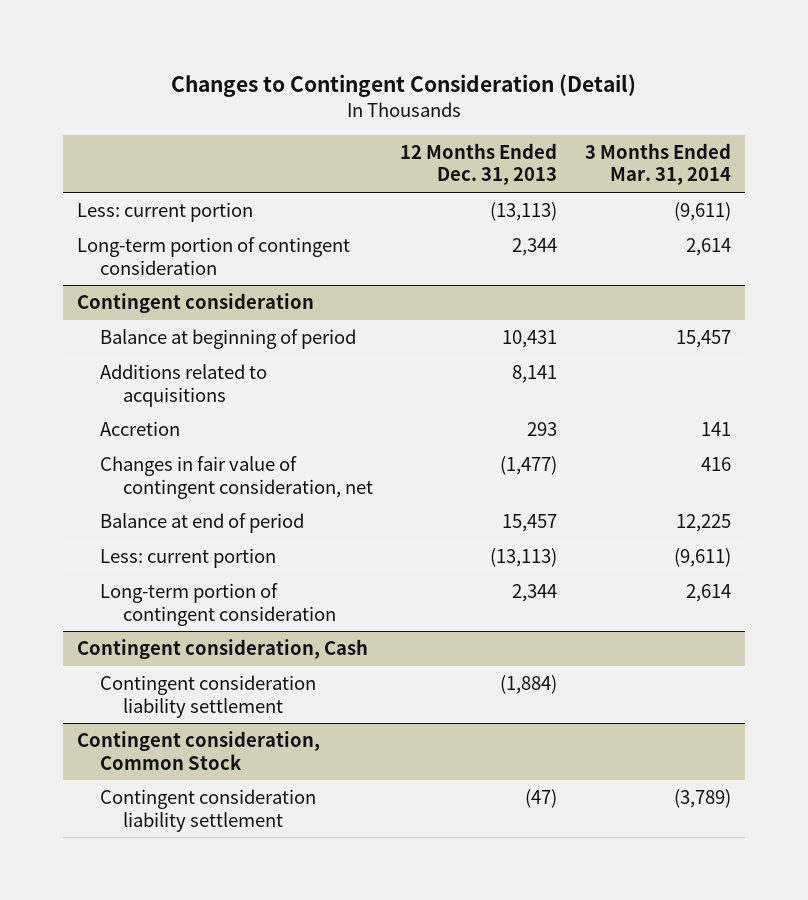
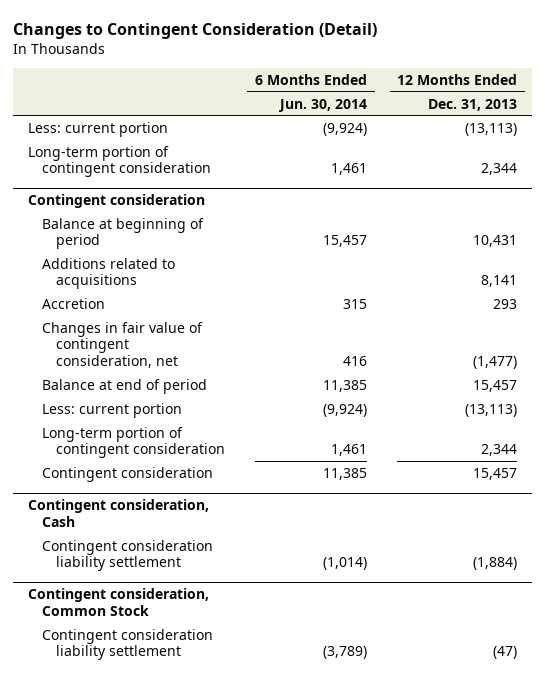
- | 12 Months Ended Dec. 31, 2013 | 3 Months Ended Mar. 31, 2014
+ | 6 Months Ended Jun. 30, 2014 | 12 Months Ended Dec. 31, 2013
@ Contingent consideration
+ Contingent consideration | 11,385 | 15,457

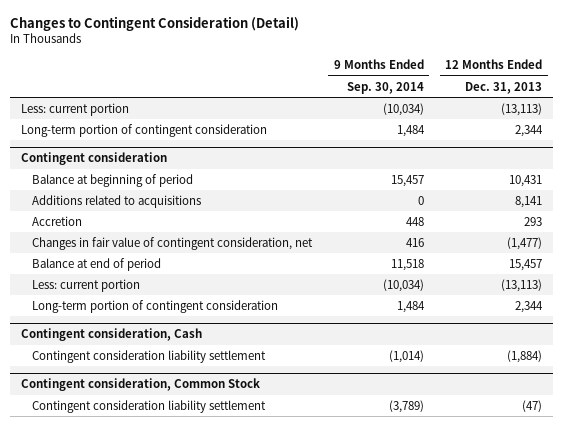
- | 6 Months Ended Jun. 30, 2014 | 12 Months Ended Dec. 31, 2013
+ | 9 Months Ended Sep. 30, 2014 | 12 Months Ended Dec. 31, 2013
@ Contingent consideration
- Contingent consideration | 11,385 | 15,457

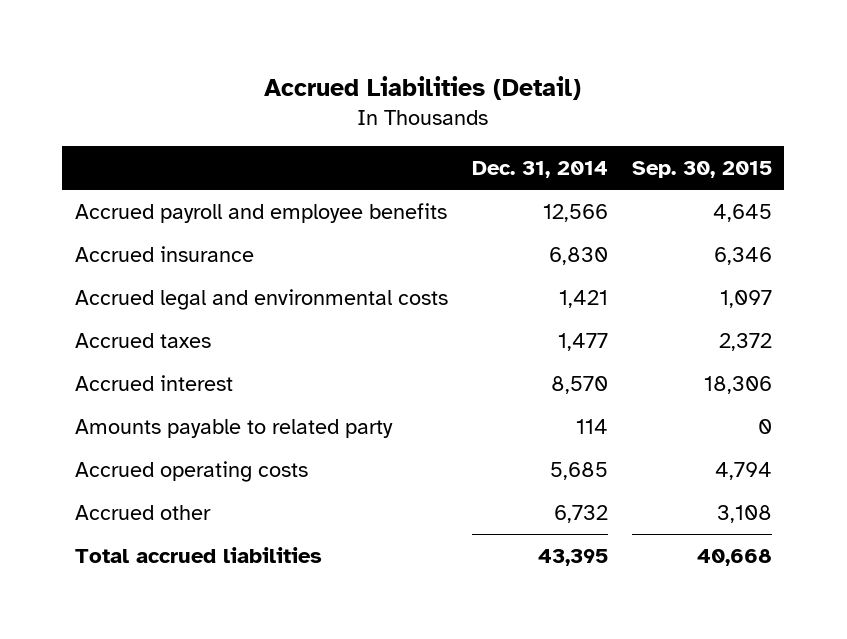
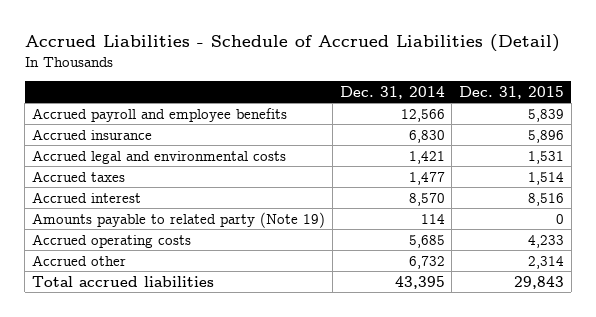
- Accrued Liabilities (Detail)
+ Accrued Liabilities - Schedule of Accrued Liabilities (Detail)
- | Dec. 31, 2014 | Sep. 30, 2015
+ | Dec. 31, 2014 | Dec. 31, 2015
- Amounts payable to related party | 114 | 0
+ Amounts payable to related party (Note 19) | 114 | 0

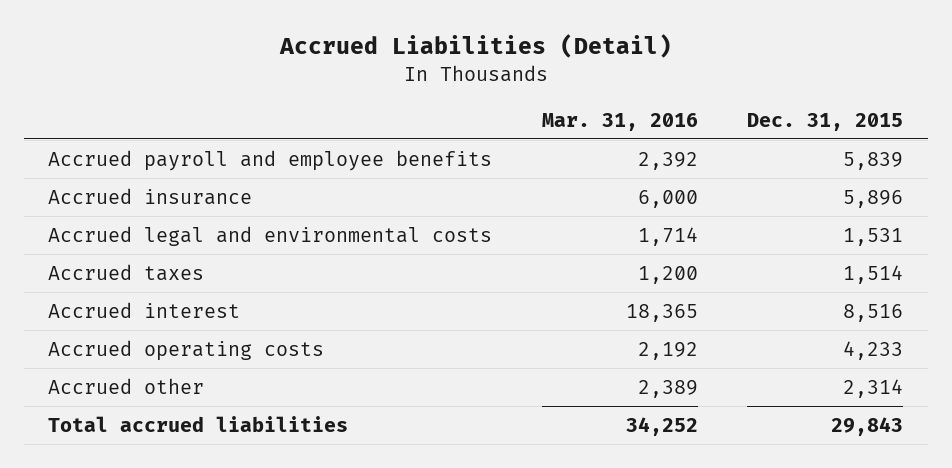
- Accrued Liabilities - Schedule of Accrued Liabilities (Detail)
+ Accrued Liabilities (Detail)
- | Dec. 31, 2014 | Dec. 31, 2015
+ | Mar. 31, 2016 | Dec. 31, 2015
- Amounts payable to related party (Note 19) | 114 | 0

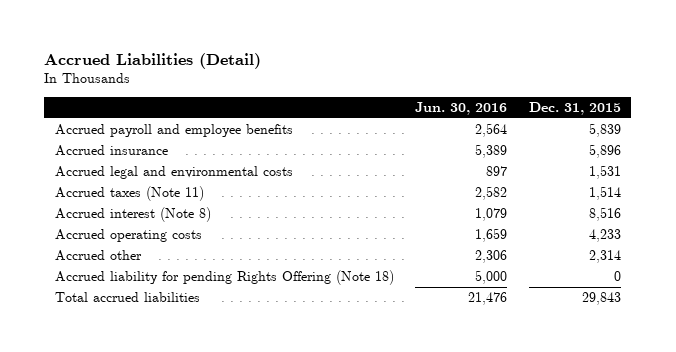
- | Mar. 31, 2016 | Dec. 31, 2015
+ | Jun. 30, 2016 | Dec. 31, 2015
- Accrued taxes | 1,200 | 1,514
- Accrued interest | 18,365 | 8,516
+ Accrued taxes (Note 11) | 2,582 | 1,514
+ Accrued interest (Note 8) | 1,079 | 8,516
+ Accrued liability for pending Rights Offering (Note 18) | 5,000 | 0

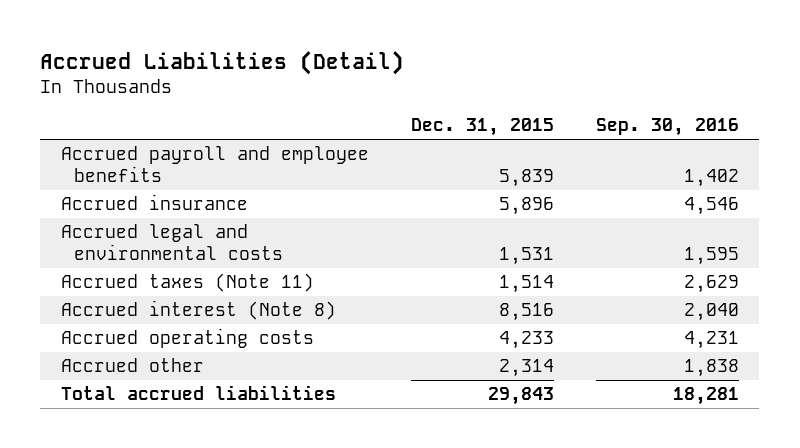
- | Jun. 30, 2016 | Dec. 31, 2015
+ | Dec. 31, 2015 | Sep. 30, 2016
- Accrued liability for pending Rights Offering (Note 18) | 5,000 | 0

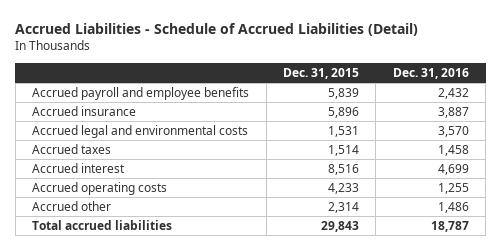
- Accrued Liabilities (Detail)
+ Accrued Liabilities - Schedule of Accrued Liabilities (Detail)
- | Dec. 31, 2015 | Sep. 30, 2016
+ | Dec. 31, 2015 | Dec. 31, 2016
- Accrued taxes (Note 11) | 1,514 | 2,629
- Accrued interest (Note 8) | 8,516 | 2,040
+ Accrued taxes | 1,514 | 1,458
+ Accrued interest | 8,516 | 4,699

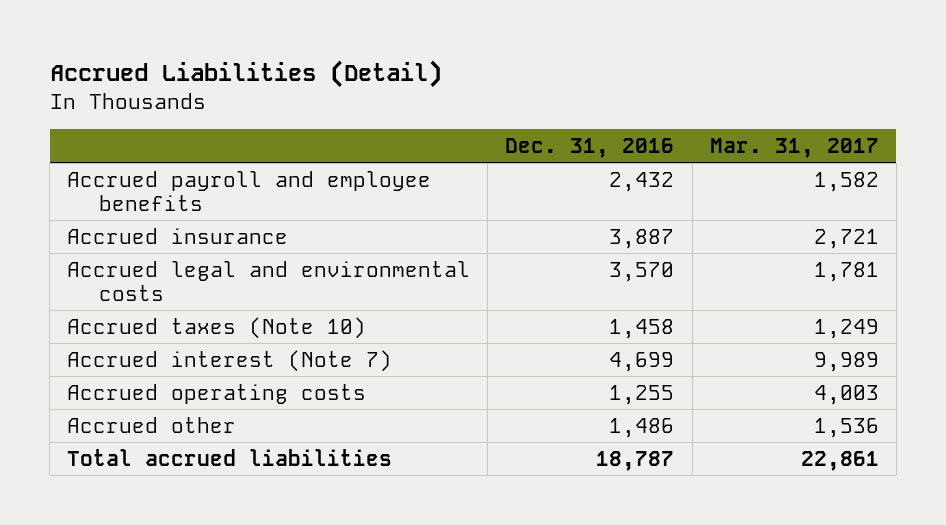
- Accrued Liabilities - Schedule of Accrued Liabilities (Detail)
+ Accrued Liabilities (Detail)
- | Dec. 31, 2015 | Dec. 31, 2016
+ | Dec. 31, 2016 | Mar. 31, 2017
- Accrued taxes | 1,514 | 1,458
- Accrued interest | 8,516 | 4,699
+ Accrued taxes (Note 10) | 1,458 | 1,249
+ Accrued interest (Note 7) | 4,699 | 9,989

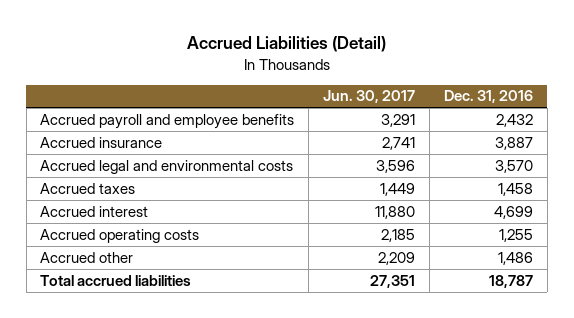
- | Dec. 31, 2016 | Mar. 31, 2017
+ | Jun. 30, 2017 | Dec. 31, 2016
- Accrued taxes (Note 10) | 1,458 | 1,249
- Accrued interest (Note 7) | 4,699 | 9,989
+ Accrued taxes | 1,449 | 1,458
+ Accrued interest | 11,880 | 4,699

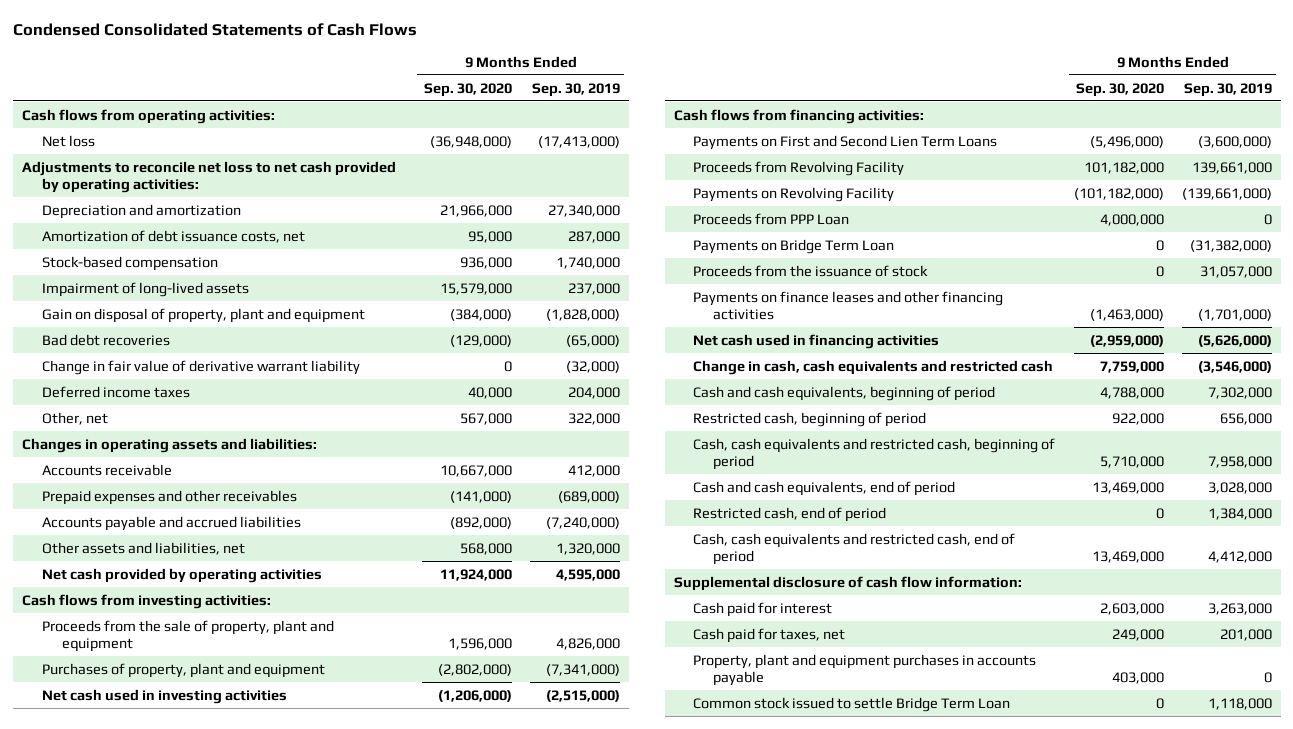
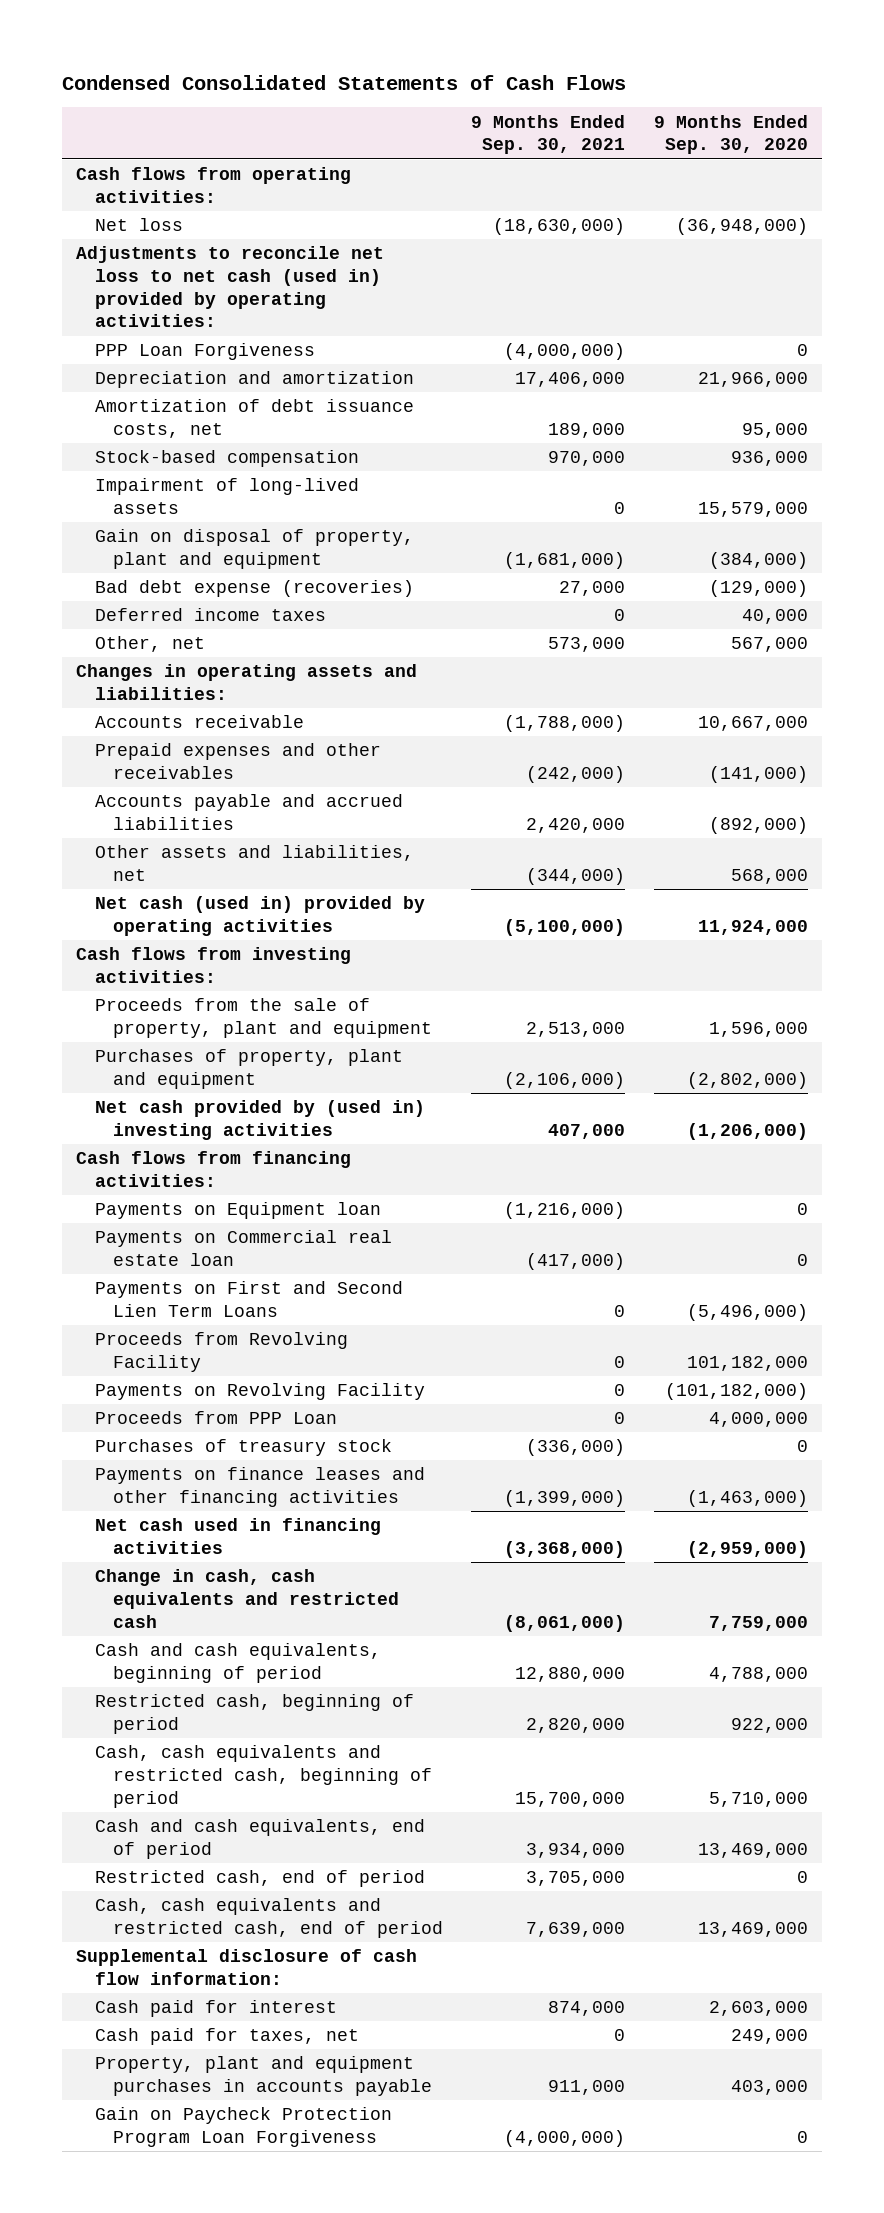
- | 9 Months Ended Sep. 30, 2020 | 9 Months Ended Sep. 30, 2019
+ | 9 Months Ended Sep. 30, 2021 | 9 Months Ended Sep. 30, 2020
- Adjustments to reconcile net loss to net cash provided by operating activities:
+ Adjustments to reconcile net loss to net cash (used in) provided by operating activities:
+ PPP Loan Forgiveness | (4,000,000) | 0
- Bad debt recoveries | (129,000) | (65,000)
- Change in fair value of derivative warrant liability | 0 | (32,000)
+ Bad debt expense (recoveries) | 27,000 | (129,000)
- Net cash provided by operating activities | 11,924,000 | 4,595,000
+ Net cash (used in) provided by operating activities | (5,100,000) | 11,924,000
- Net cash used in investing activities | (1,206,000) | (2,515,000)
+ Net cash provided by (used in) investing activities | 407,000 | (1,206,000)
+ Payments on Equipment loan | (1,216,000) | 0
+ Payments on Commercial real estate loan | (417,000) | 0
- Payments on Bridge Term Loan | 0 | (31,382,000)
- Proceeds from the issuance of stock | 0 | 31,057,000
+ Purchases of treasury stock | (336,000) | 0
- Common stock issued to settle Bridge Term Loan | 0 | 1,118,000
+ Gain on Paycheck Protection Program Loan Forgiveness | (4,000,000) | 0

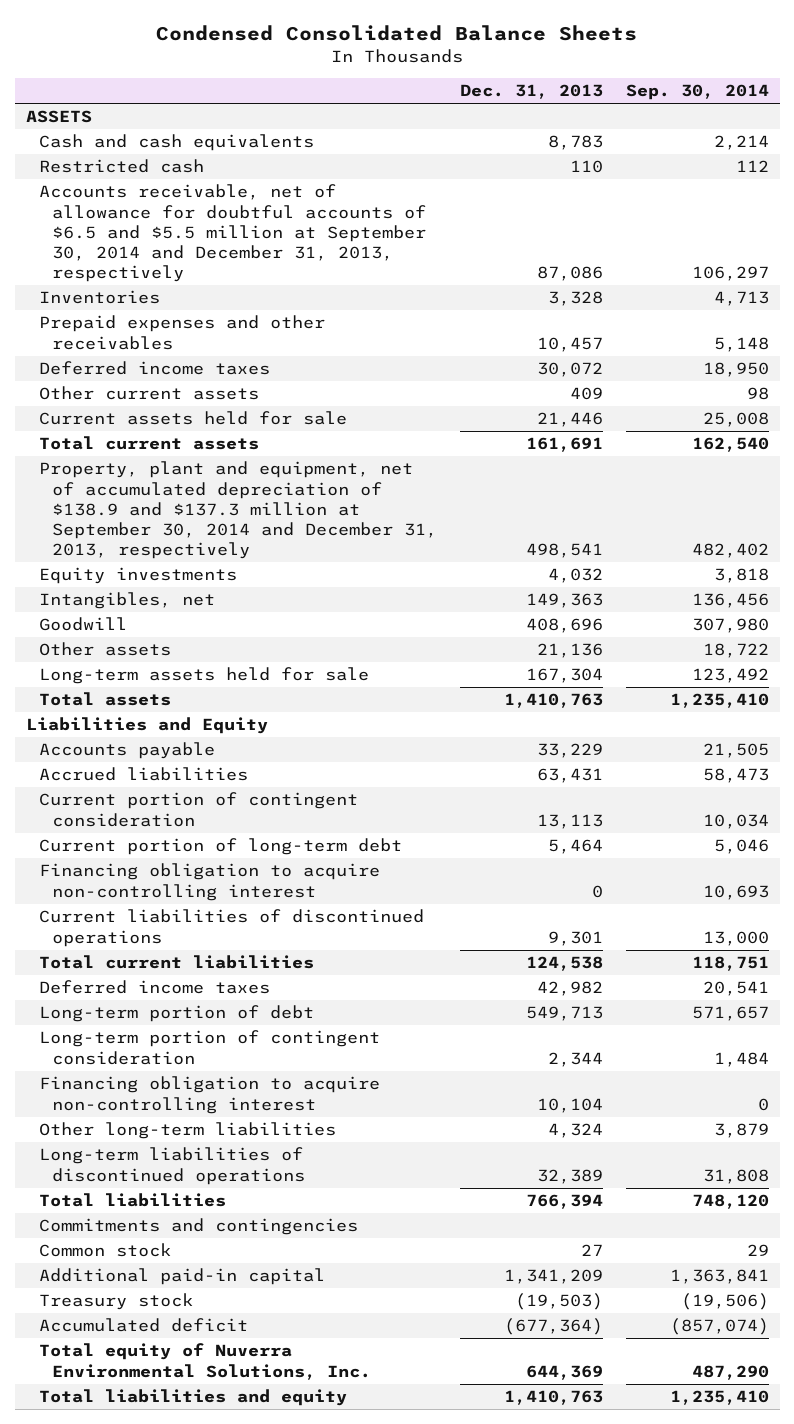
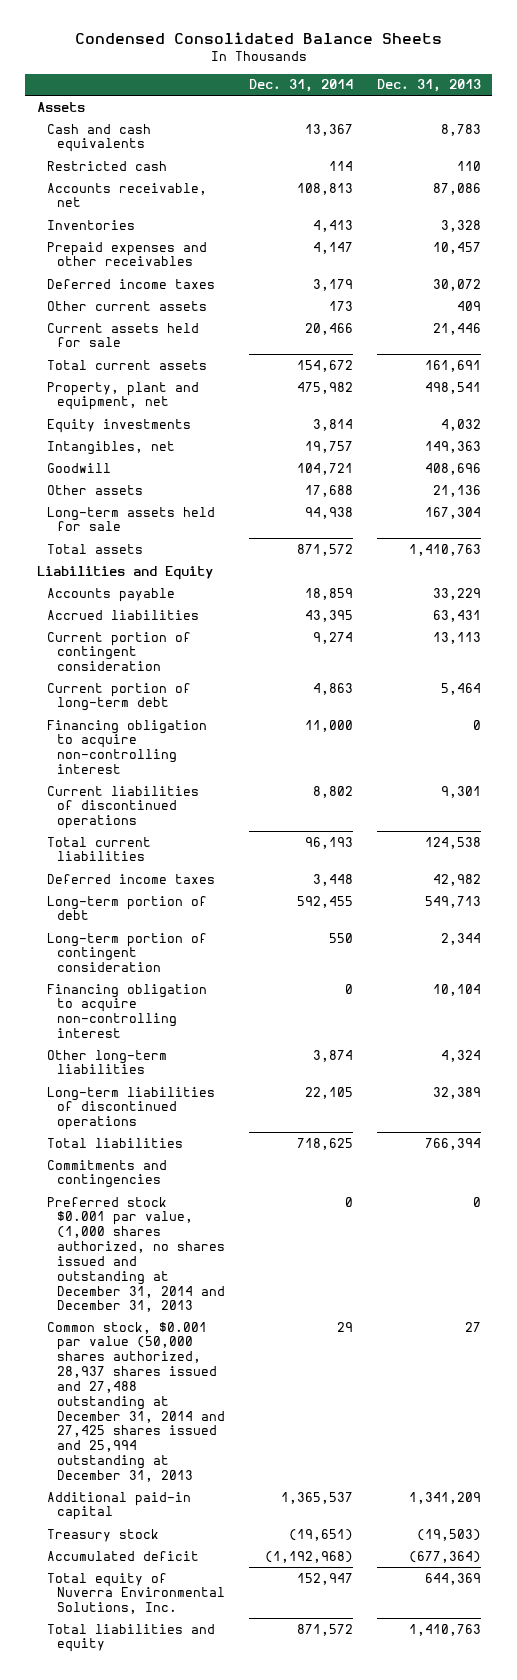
- | Dec. 31, 2013 | Sep. 30, 2014
+ | Dec. 31, 2014 | Dec. 31, 2013
- ASSETS
+ Assets
- Accounts receivable, net of allowance for doubtful accounts of $6.5 and $5.5 million at September 30, 2014 and December 31, 2013, respectively | 87,086 | 106,297
+ Accounts receivable, net | 108,813 | 87,086
- Property, plant and equipment, net of accumulated depreciation of $138.9 and $137.3 million at September 30, 2014 and December 31, 2013, respectively | 498,541 | 482,402
+ Property, plant and equipment, net | 475,982 | 498,541
- Common stock | 27 | 29
+ Preferred stock $0.001 par value, (1,000 shares authorized, no shares issued and outstanding at December 31, 2014 and December 31, 2013 | 0 | 0
+ Common stock, $0.001 par value (50,000 shares authorized, 28,937 shares issued and 27,488 outstanding at December 31, 2014 and 27,425 shares issued and 25,994 outstanding at December 31, 2013 | 29 | 27

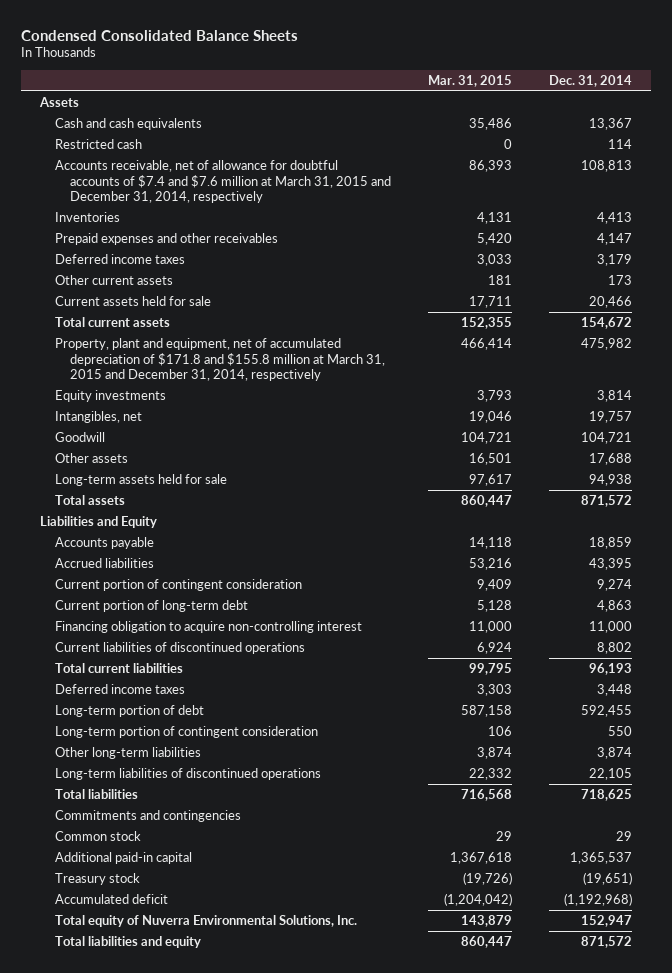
- | Dec. 31, 2014 | Dec. 31, 2013
+ | Mar. 31, 2015 | Dec. 31, 2014
- Accounts receivable, net | 108,813 | 87,086
+ Accounts receivable, net of allowance for doubtful accounts of $7.4 and $7.6 million at March 31, 2015 and December 31, 2014, respectively | 86,393 | 108,813
- Property, plant and equipment, net | 475,982 | 498,541
+ Property, plant and equipment, net of accumulated depreciation of $171.8 and $155.8 million at March 31, 2015 and December 31, 2014, respectively | 466,414 | 475,982
- Financing obligation to acquire non-controlling interest | 0 | 10,104
- Preferred stock $0.001 par value, (1,000 shares authorized, no shares issued and outstanding at December 31, 2014 and December 31, 2013 | 0 | 0
- Common stock, $0.001 par value (50,000 shares authorized, 28,937 shares issued and 27,488 outstanding at December 31, 2014 and 27,425 shares issued and 25,994 outstanding at December 31, 2013 | 29 | 27
+ Common stock | 29 | 29

